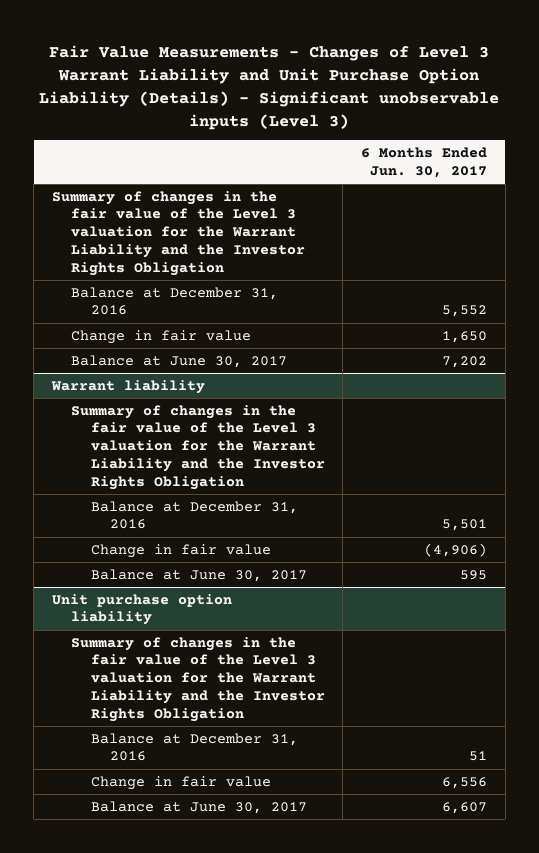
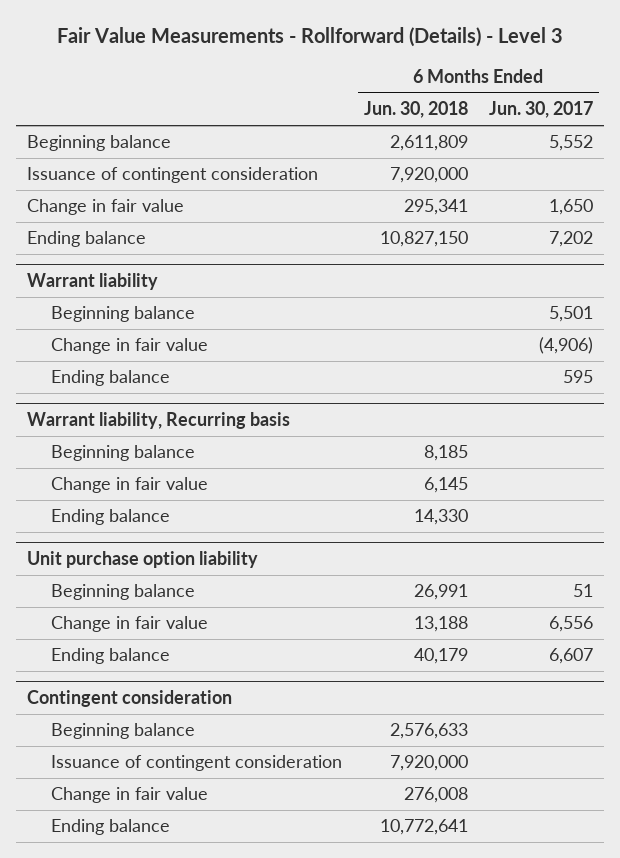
- Fair Value Measurements - Changes of Level 3 Warrant Liability and Unit Purchase Option Liability (Details) - Significant unobservable inputs (Level 3)
+ Fair Value Measurements - Rollforward (Details) - Level 3
- | 6 Months Ended Jun. 30, 2017
+ | 6 Months Ended Jun. 30, 2018 | 6 Months Ended Jun. 30, 2017
- Summary of changes in the fair value of the Level 3 valuation for the Warrant Liability and the Investor Rights Obligation
- Balance at December 31, 2016 | 5,552
+ Beginning balance | 2,611,809 | 5,552
+ Issuance of contingent consideration | 7,920,000 |
- Balance at June 30, 2017 | 7,202
+ Ending balance | 10,827,150 | 7,202
@ Warrant liability
- Summary of changes in the fair value of the Level 3 valuation for the Warrant Liability and the Investor Rights Obligation
- Balance at December 31, 2016 | 5,501
+ Beginning balance | | 5,501
- Balance at June 30, 2017 | 595
+ Ending balance | | 595
+ Warrant liability, Recurring basis
+ Beginning balance | 8,185 |
+ Change in fair value | 6,145 |
+ Ending balance | 14,330 |
@ Unit purchase option liability
- Summary of changes in the fair value of the Level 3 valuation for the Warrant Liability and the Investor Rights Obligation
- Balance at December 31, 2016 | 51
+ Beginning balance | 26,991 | 51
- Balance at June 30, 2017 | 6,607
+ Ending balance | 40,179 | 6,607
+ Contingent consideration
+ Beginning balance | 2,576,633 |
+ Issuance of contingent consideration | 7,920,000 |
+ Change in fair value | 276,008 |
+ Ending balance | 10,772,641 |

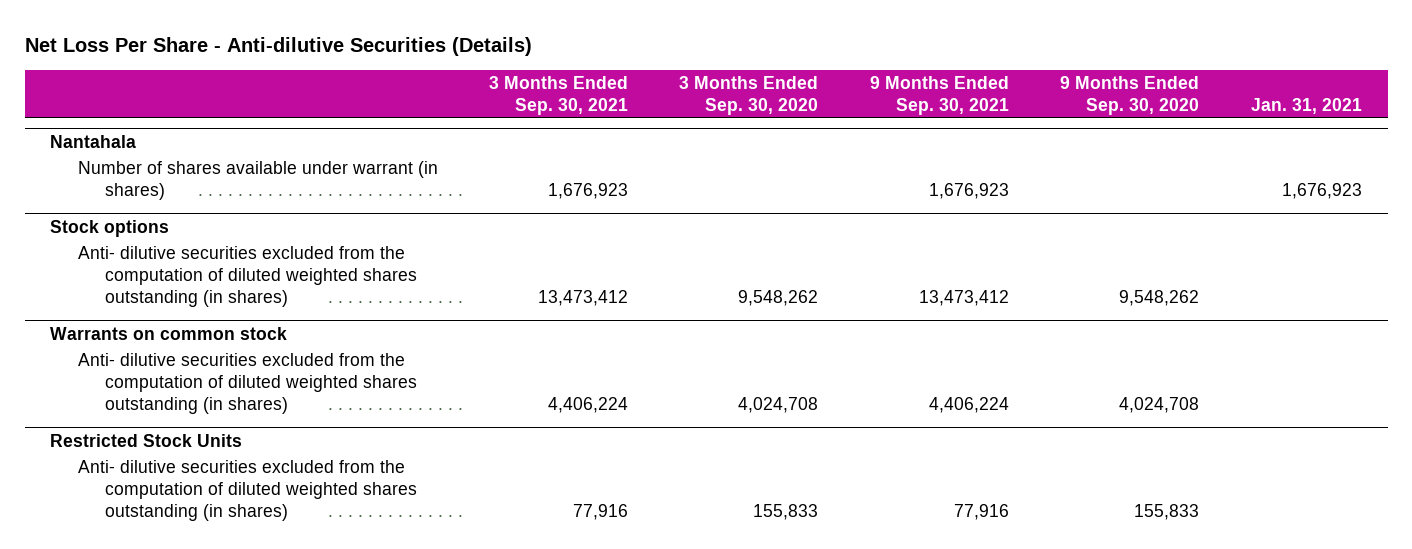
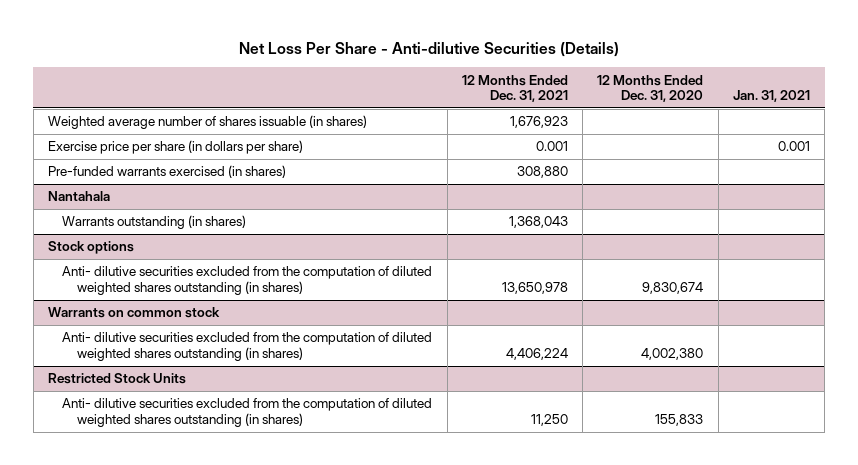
- | 3 Months Ended Sep. 30, 2021 | 3 Months Ended Sep. 30, 2020 | 9 Months Ended Sep. 30, 2021 | 9 Months Ended Sep. 30, 2020 | Jan. 31, 2021
+ | 12 Months Ended Dec. 31, 2021 | 12 Months Ended Dec. 31, 2020 | Jan. 31, 2021
+ Weighted average number of shares issuable (in shares) | 1,676,923 | |
+ Exercise price per share (in dollars per share) | 0.001 | | 0.001
+ Pre-funded warrants exercised (in shares) | 308,880 | |
@ Nantahala
- Number of shares available under warrant (in shares) | 1,676,923 | | 1,676,923 | | 1,676,923
+ Warrants outstanding (in shares) | 1,368,043 | |

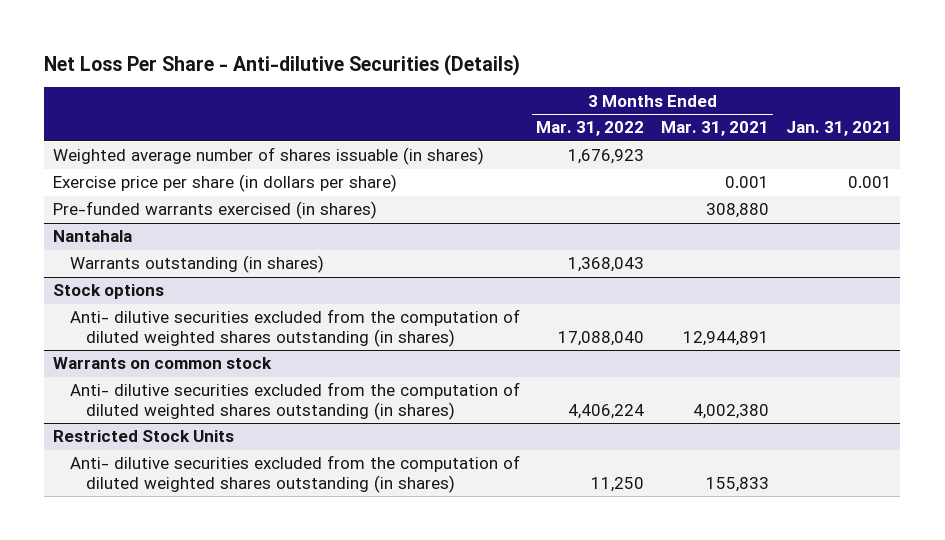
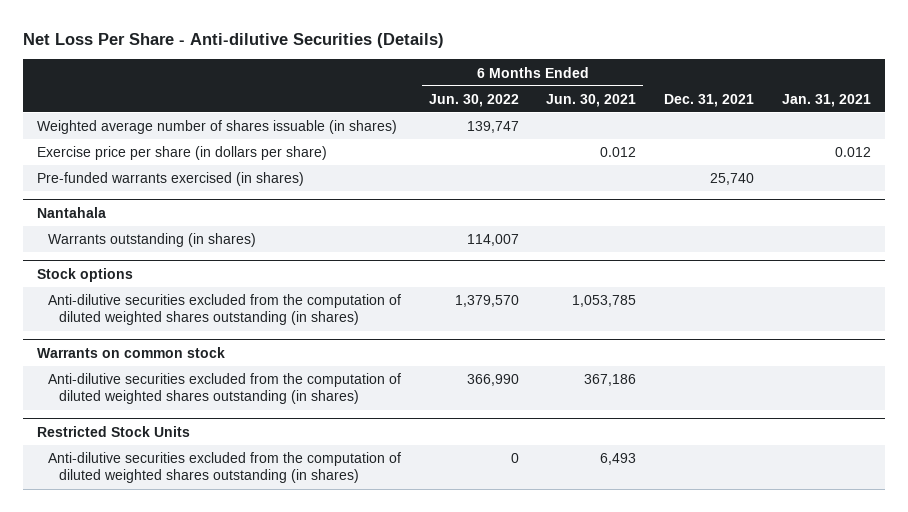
- | 3 Months Ended Mar. 31, 2022 | 3 Months Ended Mar. 31, 2021 | Jan. 31, 2021
+ | 6 Months Ended Jun. 30, 2022 | 6 Months Ended Jun. 30, 2021 | Dec. 31, 2021 | Jan. 31, 2021
- Exercise price per share (in dollars per share) | | 0.001 | 0.001
+ Exercise price per share (in dollars per share) | | 0.012 | | 0.012
@ Stock options
- Anti- dilutive securities excluded from the computation of diluted weighted shares outstanding (in shares) | 17,088,040 | 12,944,891 |
+ Anti-dilutive securities excluded from the computation of diluted weighted shares outstanding (in shares) | 1,379,570 | 1,053,785 | |
@ Warrants on common stock
- Anti- dilutive securities excluded from the computation of diluted weighted shares outstanding (in shares) | 4,406,224 | 4,002,380 |
+ Anti-dilutive securities excluded from the computation of diluted weighted shares outstanding (in shares) | 366,990 | 367,186 | |
@ Restricted Stock Units
- Anti- dilutive securities excluded from the computation of diluted weighted shares outstanding (in shares) | 11,250 | 155,833 |
+ Anti-dilutive securities excluded from the computation of diluted weighted shares outstanding (in shares) | 0 | 6,493 | |

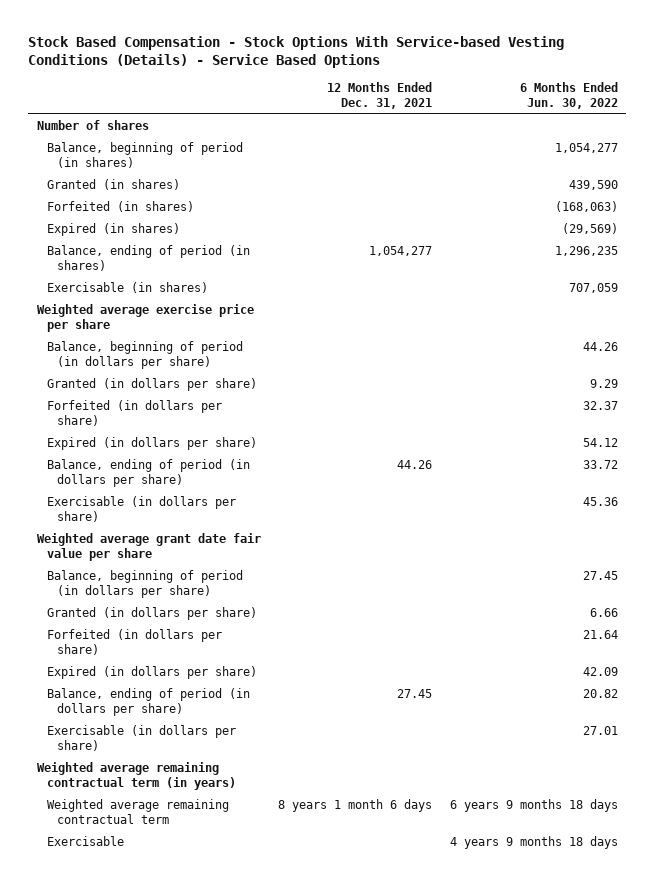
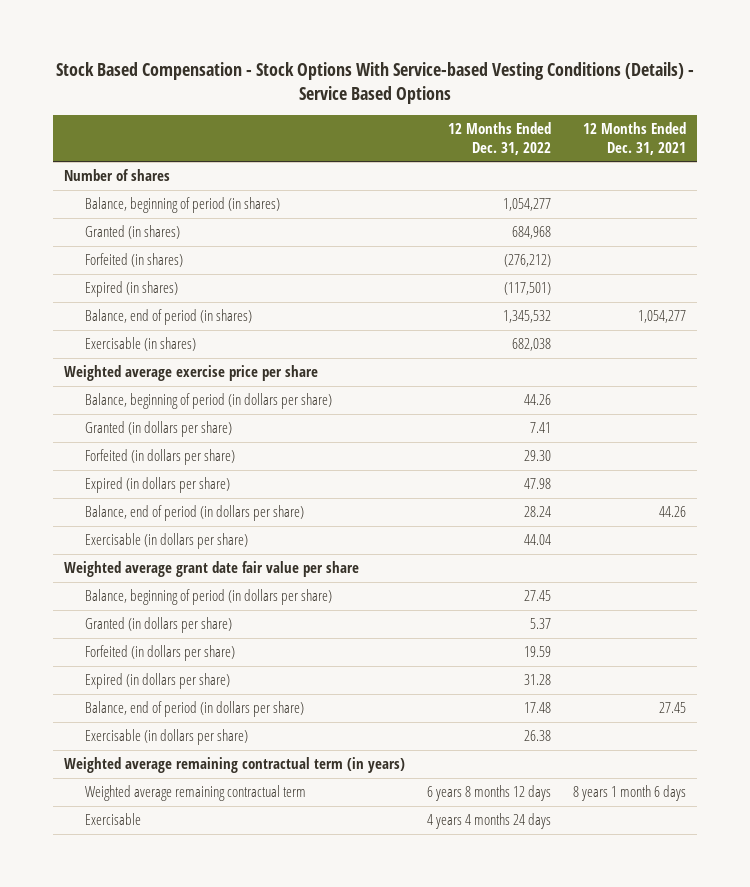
- | 12 Months Ended Dec. 31, 2021 | 6 Months Ended Jun. 30, 2022
+ | 12 Months Ended Dec. 31, 2022 | 12 Months Ended Dec. 31, 2021
- Balance, ending of period (in shares) | 1,054,277 | 1,296,235
+ Balance, end of period (in shares) | 1,345,532 | 1,054,277
- Balance, ending of period (in dollars per share) | 44.26 | 33.72
+ Balance, end of period (in dollars per share) | 28.24 | 44.26
- Balance, ending of period (in dollars per share) | 27.45 | 20.82
+ Balance, end of period (in dollars per share) | 17.48 | 27.45

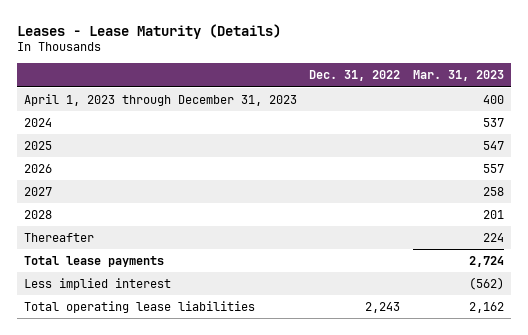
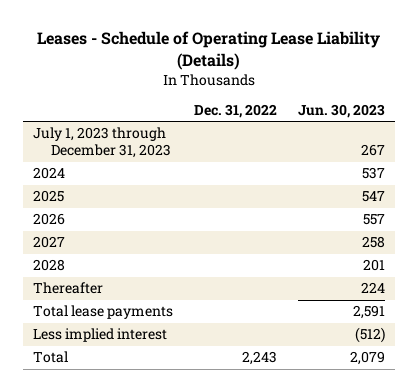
- Leases - Lease Maturity (Details)
+ Leases - Schedule of Operating Lease Liability (Details)
- | Dec. 31, 2022 | Mar. 31, 2023
+ | Dec. 31, 2022 | Jun. 30, 2023
- April 1, 2023 through December 31, 2023 | | 400
+ July 1, 2023 through December 31, 2023 | | 267
- Total operating lease liabilities | 2,243 | 2,162
+ Total | 2,243 | 2,079

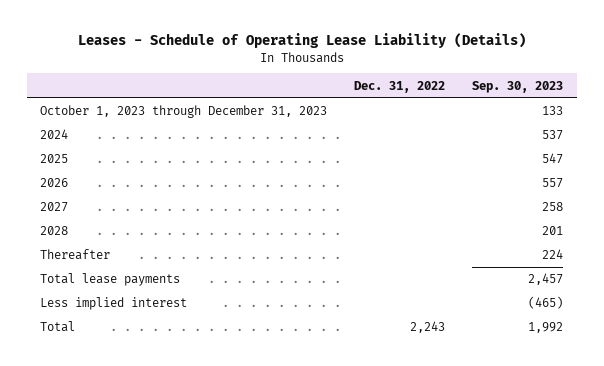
- | Dec. 31, 2022 | Jun. 30, 2023
+ | Dec. 31, 2022 | Sep. 30, 2023
- July 1, 2023 through December 31, 2023 | | 267
+ October 1, 2023 through December 31, 2023 | | 133

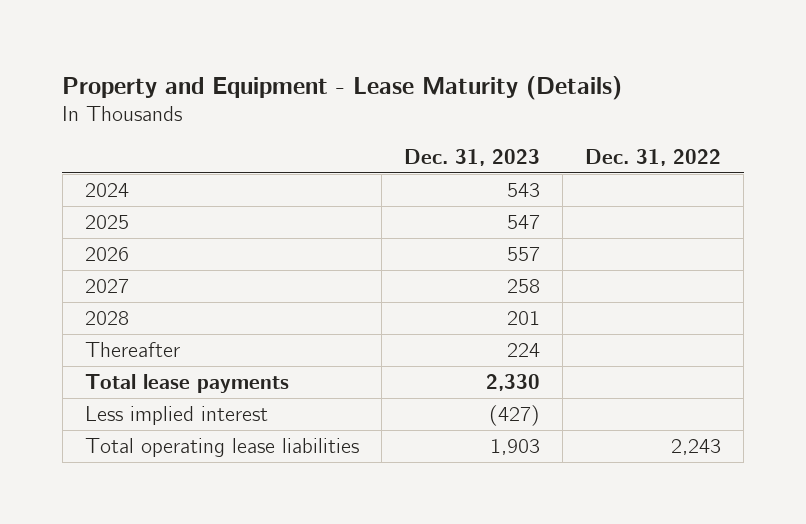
- Leases - Schedule of Operating Lease Liability (Details)
+ Property and Equipment - Lease Maturity (Details)
- | Dec. 31, 2022 | Sep. 30, 2023
+ | Dec. 31, 2023 | Dec. 31, 2022
- October 1, 2023 through December 31, 2023 | | 133
- Total | 2,243 | 1,992
+ Total operating lease liabilities | 1,903 | 2,243

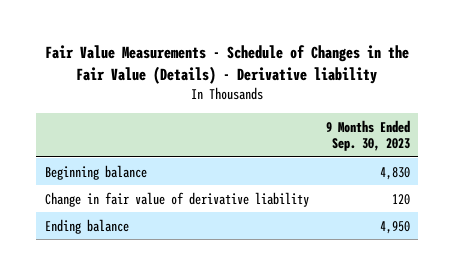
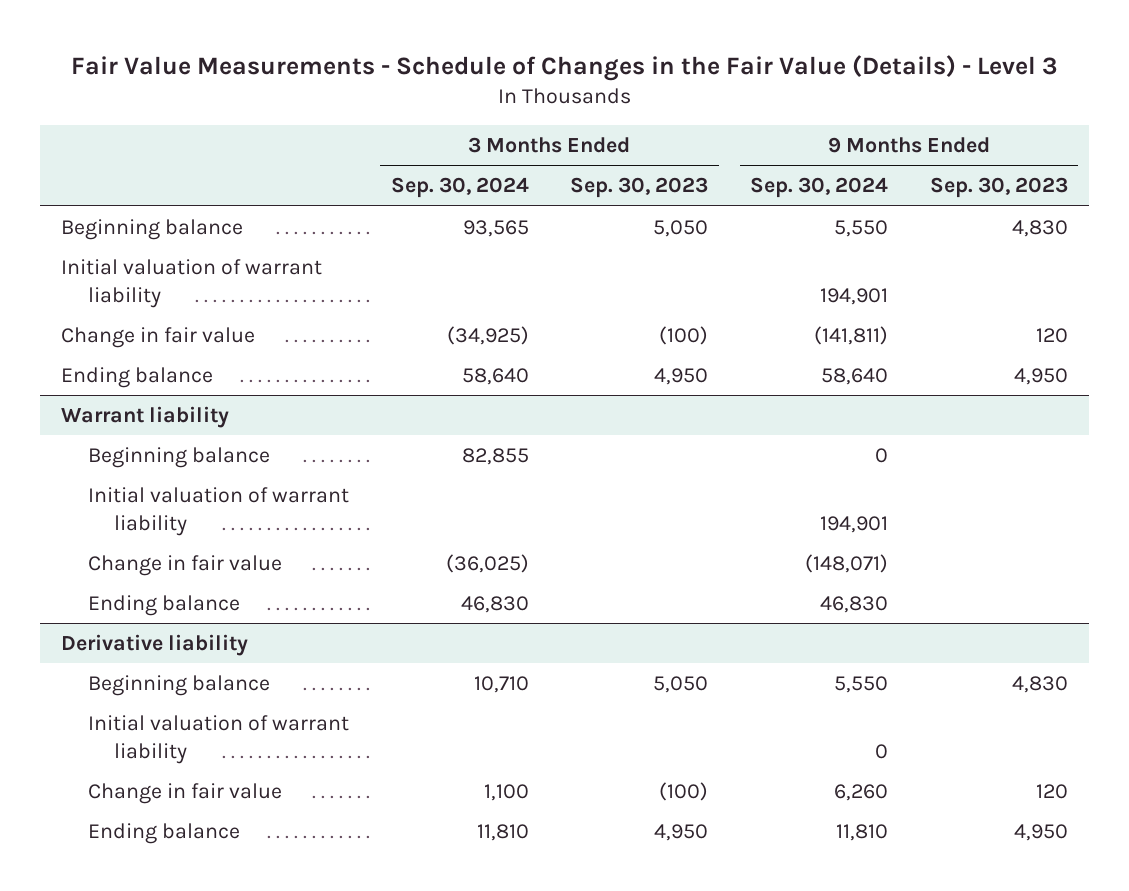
- Fair Value Measurements - Schedule of Changes in the Fair Value (Details) - Derivative liability
+ Fair Value Measurements - Schedule of Changes in the Fair Value (Details) - Level 3
- | 9 Months Ended Sep. 30, 2023
+ | 3 Months Ended Sep. 30, 2024 | 3 Months Ended Sep. 30, 2023 | 9 Months Ended Sep. 30, 2024 | 9 Months Ended Sep. 30, 2023
- Change in fair value of derivative liability | 120
+ Initial valuation of warrant liability | | | 194,901 |
+ Change in fair value | (34,925) | (100) | (141,811) | 120
+ Warrant liability
+ Beginning balance | 82,855 | | 0 |
+ Initial valuation of warrant liability | | | 194,901 |
+ Change in fair value | (36,025) | | (148,071) |
+ Ending balance | 46,830 | | 46,830 |
+ Derivative liability
+ Beginning balance | 10,710 | 5,050 | 5,550 | 4,830
+ Initial valuation of warrant liability | | | 0 |
+ Change in fair value | 1,100 | (100) | 6,260 | 120
+ Ending balance | 11,810 | 4,950 | 11,810 | 4,950

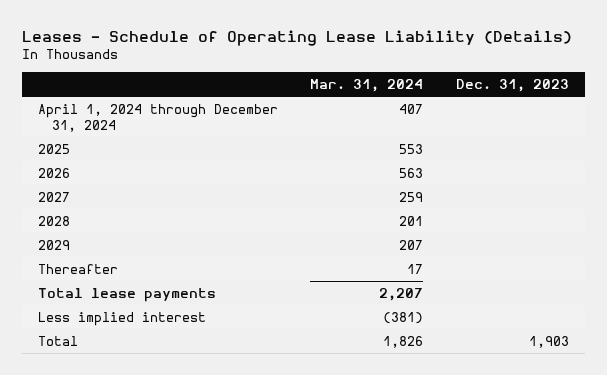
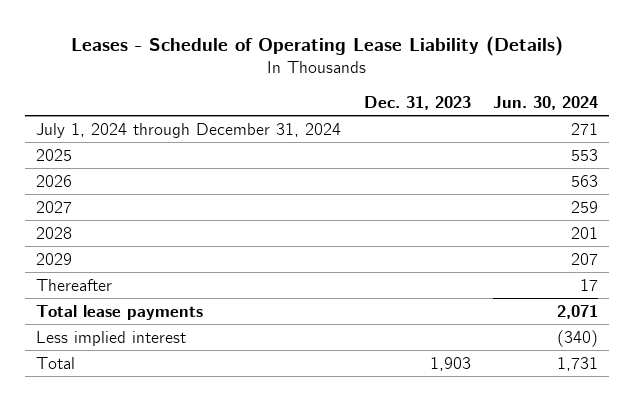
- | Mar. 31, 2024 | Dec. 31, 2023
+ | Dec. 31, 2023 | Jun. 30, 2024
- April 1, 2024 through December 31, 2024 | 407 |
+ July 1, 2024 through December 31, 2024 | | 271

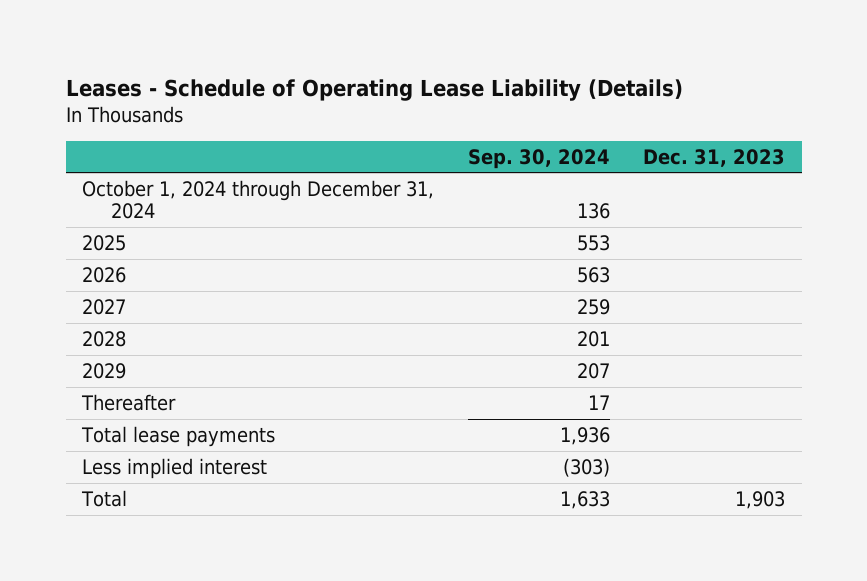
- | Dec. 31, 2023 | Jun. 30, 2024
+ | Sep. 30, 2024 | Dec. 31, 2023
- July 1, 2024 through December 31, 2024 | | 271
+ October 1, 2024 through December 31, 2024 | 136 |

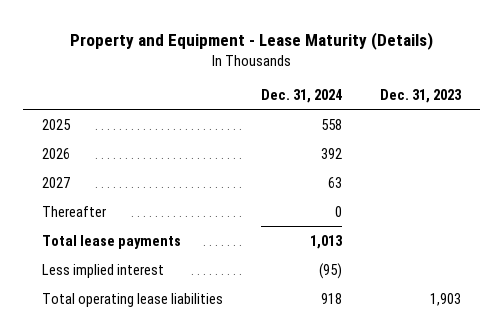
- Leases - Schedule of Operating Lease Liability (Details)
+ Property and Equipment - Lease Maturity (Details)
- | Sep. 30, 2024 | Dec. 31, 2023
+ | Dec. 31, 2024 | Dec. 31, 2023
- October 1, 2024 through December 31, 2024 | 136 |
- 2028 | 201 |
- 2029 | 207 |
- Total | 1,633 | 1,903
+ Total operating lease liabilities | 918 | 1,903

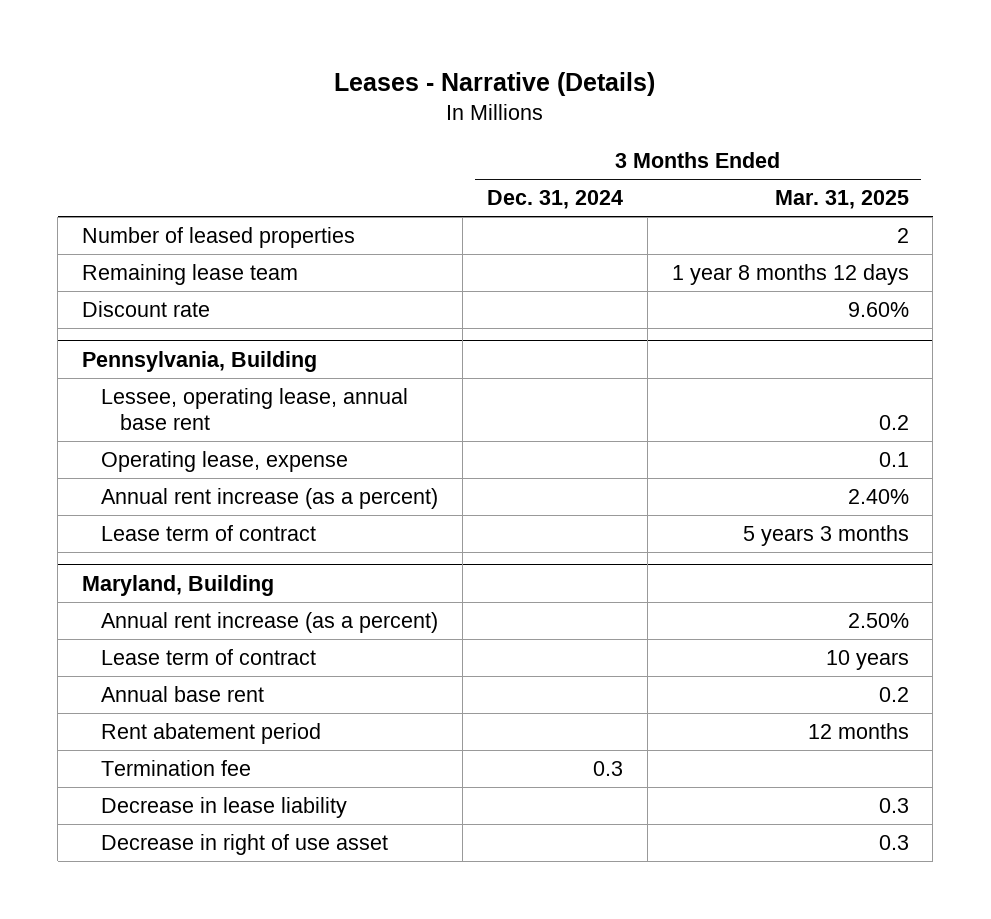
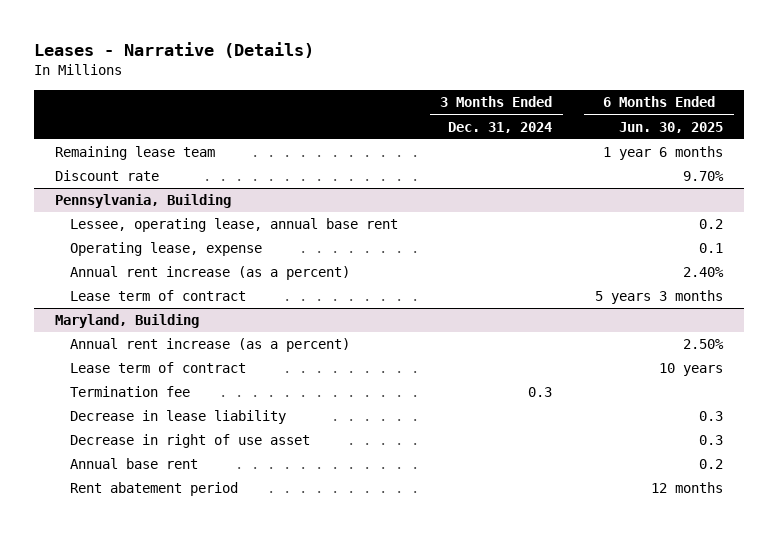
- | 3 Months Ended Dec. 31, 2024 | 3 Months Ended Mar. 31, 2025
+ | 3 Months Ended Dec. 31, 2024 | 6 Months Ended Jun. 30, 2025
- Number of leased properties | | 2
@ Maryland, Building
moved down: Annual base rent | | 0.2
moved down: Rent abatement period | | 12 months

